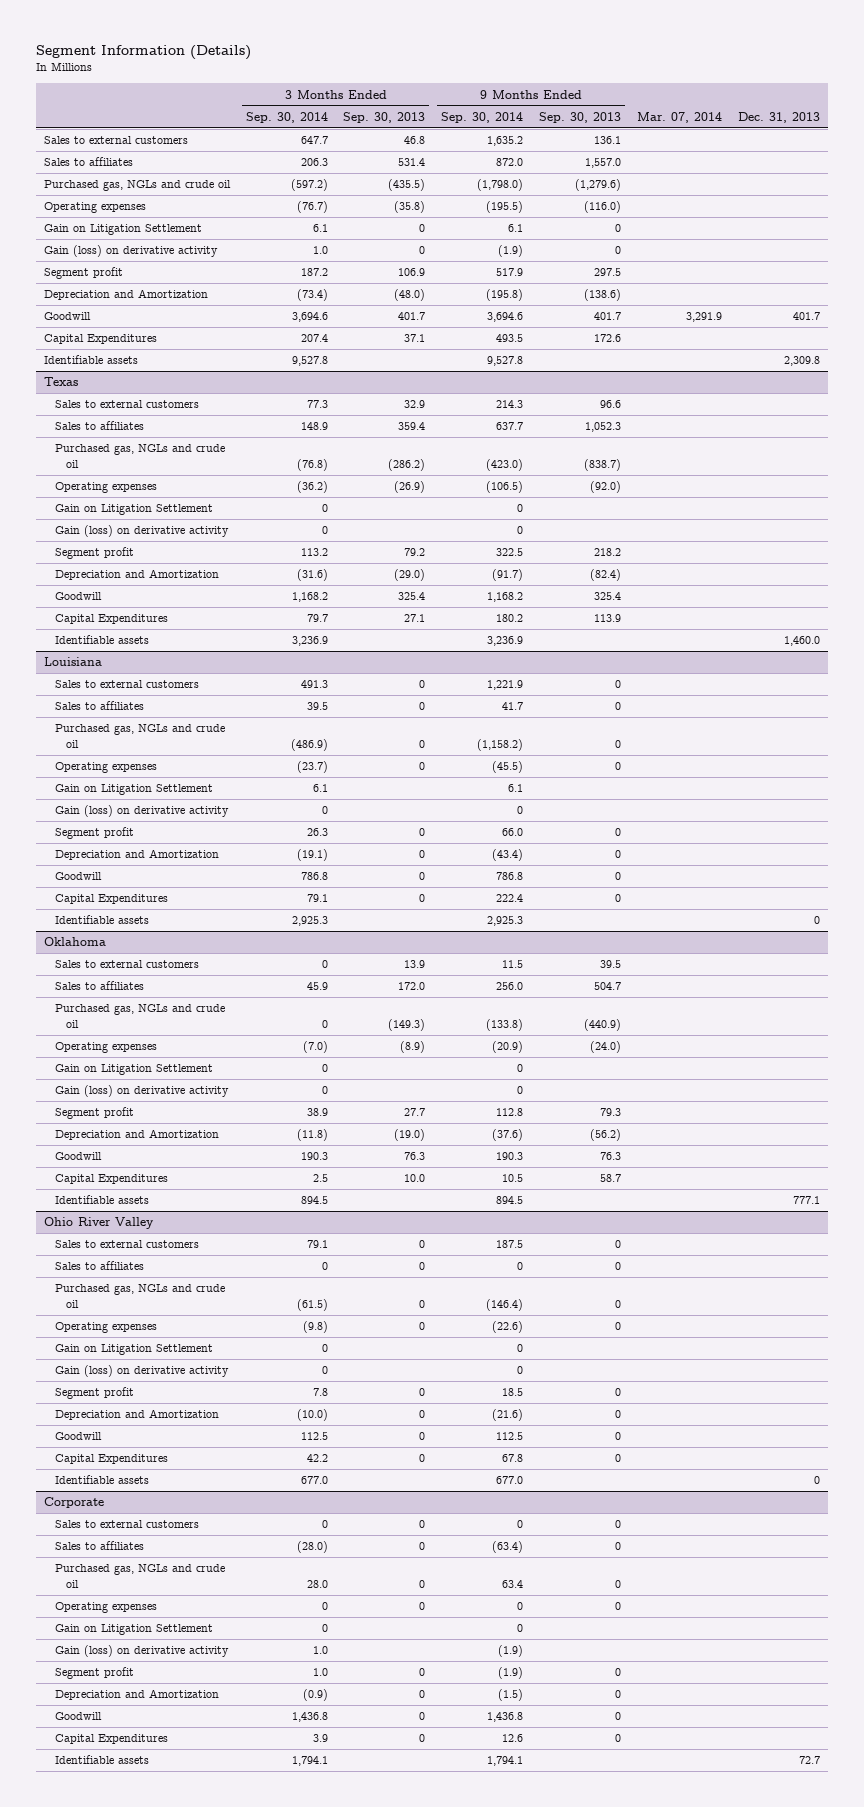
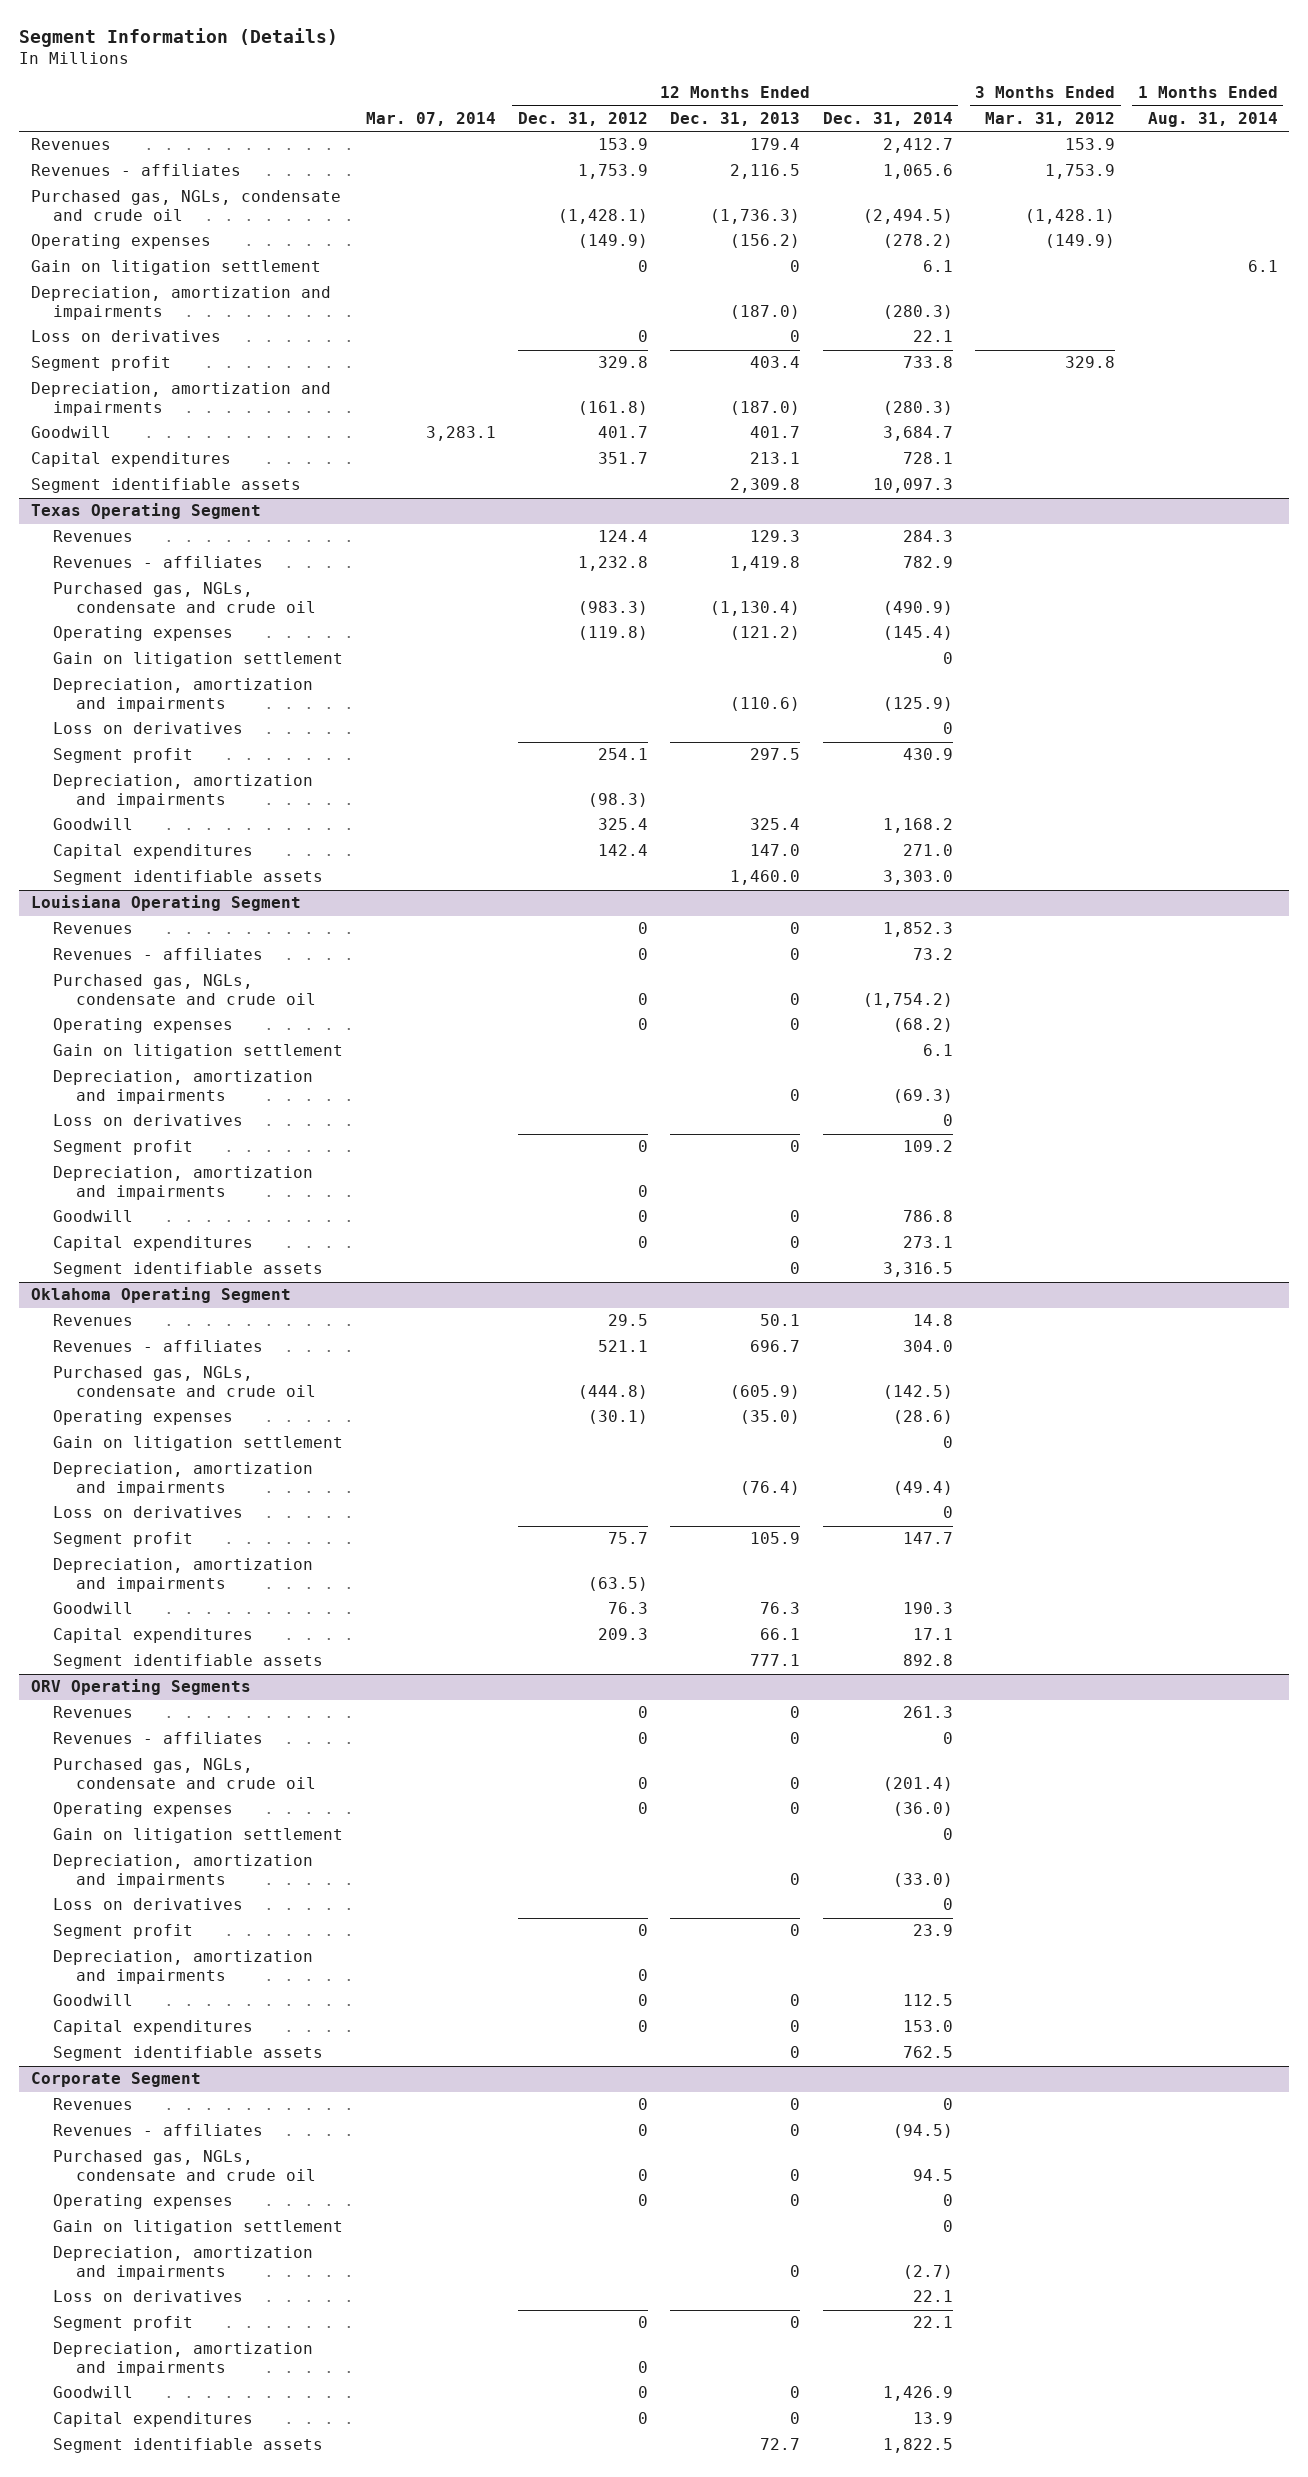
- | 3 Months Ended Sep. 30, 2014 | 3 Months Ended Sep. 30, 2013 | 9 Months Ended Sep. 30, 2014 | 9 Months Ended Sep. 30, 2013 | Mar. 07, 2014 | Dec. 31, 2013
+ | Mar. 07, 2014 | 12 Months Ended Dec. 31, 2012 | 12 Months Ended Dec. 31, 2013 | 12 Months Ended Dec. 31, 2014 | 3 Months Ended Mar. 31, 2012 | 1 Months Ended Aug. 31, 2014
- Sales to external customers | 647.7 | 46.8 | 1,635.2 | 136.1 | |
- Sales to affiliates | 206.3 | 531.4 | 872.0 | 1,557.0 | |
- Purchased gas, NGLs and crude oil | (597.2) | (435.5) | (1,798.0) | (1,279.6) | |
+ Revenues | | 153.9 | 179.4 | 2,412.7 | 153.9 |
+ Revenues - affiliates | | 1,753.9 | 2,116.5 | 1,065.6 | 1,753.9 |
+ Purchased gas, NGLs, condensate and crude oil | | (1,428.1) | (1,736.3) | (2,494.5) | (1,428.1) |
- Gain on Litigation Settlement | 6.1 | 0 | 6.1 | 0 | |
- Gain (loss) on derivative activity | 1.0 | 0 | (1.9) | 0 | |
+ Gain on litigation settlement | | 0 | 0 | 6.1 | | 6.1
+ Depreciation, amortization and impairments | | | (187.0) | (280.3) | |
+ Loss on derivatives | | 0 | 0 | 22.1 | |
- Depreciation and Amortization | (73.4) | (48.0) | (195.8) | (138.6) | |
- Goodwill | 3,694.6 | 401.7 | 3,694.6 | 401.7 | 3,291.9 | 401.7
- Capital Expenditures | 207.4 | 37.1 | 493.5 | 172.6 | |
- Identifiable assets | 9,527.8 | | 9,527.8 | | | 2,309.8
- Texas
- Sales to external customers | 77.3 | 32.9 | 214.3 | 96.6 | |
- Sales to affiliates | 148.9 | 359.4 | 637.7 | 1,052.3 | |
- Purchased gas, NGLs and crude oil | (76.8) | (286.2) | (423.0) | (838.7) | |
+ Depreciation, amortization and impairments | | (161.8) | (187.0) | (280.3) | |
+ Goodwill | 3,283.1 | 401.7 | 401.7 | 3,684.7 | |
+ Capital expenditures | | 351.7 | 213.1 | 728.1 | |
+ Segment identifiable assets | | | 2,309.8 | 10,097.3 | |
+ Texas Operating Segment
+ Revenues | | 124.4 | 129.3 | 284.3 | |
+ Revenues - affiliates | | 1,232.8 | 1,419.8 | 782.9 | |
+ Purchased gas, NGLs, condensate and crude oil | | (983.3) | (1,130.4) | (490.9) | |
- Gain on Litigation Settlement | 0 | | 0 | | |
- Gain (loss) on derivative activity | 0 | | 0 | | |
+ Gain on litigation settlement | | | | 0 | |
+ Depreciation, amortization and impairments | | | (110.6) | (125.9) | |
+ Loss on derivatives | | | | 0 | |
- Depreciation and Amortization | (31.6) | (29.0) | (91.7) | (82.4) | |
+ Depreciation, amortization and impairments | | (98.3) | | | |
- Capital Expenditures | 79.7 | 27.1 | 180.2 | 113.9 | |
- Identifiable assets | 3,236.9 | | 3,236.9 | | | 1,460.0
- Louisiana
- Sales to external customers | 491.3 | 0 | 1,221.9 | 0 | |
- Sales to affiliates | 39.5 | 0 | 41.7 | 0 | |
- Purchased gas, NGLs and crude oil | (486.9) | 0 | (1,158.2) | 0 | |
+ Capital expenditures | | 142.4 | 147.0 | 271.0 | |
+ Segment identifiable assets | | | 1,460.0 | 3,303.0 | |
+ Louisiana Operating Segment
+ Revenues | | 0 | 0 | 1,852.3 | |
+ Revenues - affiliates | | 0 | 0 | 73.2 | |
+ Purchased gas, NGLs, condensate and crude oil | | 0 | 0 | (1,754.2) | |
- Gain on Litigation Settlement | 6.1 | | 6.1 | | |
- Gain (loss) on derivative activity | 0 | | 0 | | |
+ Gain on litigation settlement | | | | 6.1 | |
+ Depreciation, amortization and impairments | | | 0 | (69.3) | |
+ Loss on derivatives | | | | 0 | |
- Depreciation and Amortization | (19.1) | 0 | (43.4) | 0 | |
+ Depreciation, amortization and impairments | | 0 | | | |
- Capital Expenditures | 79.1 | 0 | 222.4 | 0 | |
- Identifiable assets | 2,925.3 | | 2,925.3 | | | 0
- Oklahoma
- Sales to external customers | 0 | 13.9 | 11.5 | 39.5 | |
- Sales to affiliates | 45.9 | 172.0 | 256.0 | 504.7 | |
- Purchased gas, NGLs and crude oil | 0 | (149.3) | (133.8) | (440.9) | |
+ Capital expenditures | | 0 | 0 | 273.1 | |
+ Segment identifiable assets | | | 0 | 3,316.5 | |
+ Oklahoma Operating Segment
+ Revenues | | 29.5 | 50.1 | 14.8 | |
+ Revenues - affiliates | | 521.1 | 696.7 | 304.0 | |
+ Purchased gas, NGLs, condensate and crude oil | | (444.8) | (605.9) | (142.5) | |
- Gain on Litigation Settlement | 0 | | 0 | | |
- Gain (loss) on derivative activity | 0 | | 0 | | |
+ Gain on litigation settlement | | | | 0 | |
+ Depreciation, amortization and impairments | | | (76.4) | (49.4) | |
+ Loss on derivatives | | | | 0 | |
- Depreciation and Amortization | (11.8) | (19.0) | (37.6) | (56.2) | |
+ Depreciation, amortization and impairments | | (63.5) | | | |
- Capital Expenditures | 2.5 | 10.0 | 10.5 | 58.7 | |
- Identifiable assets | 894.5 | | 894.5 | | | 777.1
- Ohio River Valley
- Sales to external customers | 79.1 | 0 | 187.5 | 0 | |
- Sales to affiliates | 0 | 0 | 0 | 0 | |
- Purchased gas, NGLs and crude oil | (61.5) | 0 | (146.4) | 0 | |
- Operating expenses | (9.8) | 0 | (22.6) | 0 | |
- Gain on Litigation Settlement | 0 | | 0 | | |
- Gain (loss) on derivative activity | 0 | | 0 | | |
- Segment profit | 7.8 | 0 | 18.5 | 0 | |
- Depreciation and Amortization | (10.0) | 0 | (21.6) | 0 | |
- Goodwill | 112.5 | 0 | 112.5 | 0 | |
- Capital Expenditures | 42.2 | 0 | 67.8 | 0 | |
- Identifiable assets | 677.0 | | 677.0 | | | 0
- Corporate
- Sales to external customers | 0 | 0 | 0 | 0 | |
- Sales to affiliates | (28.0) | 0 | (63.4) | 0 | |
- Purchased gas, NGLs and crude oil | 28.0 | 0 | 63.4 | 0 | |
+ Capital expenditures | | 209.3 | 66.1 | 17.1 | |
+ Segment identifiable assets | | | 777.1 | 892.8 | |
+ ORV Operating Segments
+ Revenues | | 0 | 0 | 261.3 | |
+ Revenues - affiliates | | 0 | 0 | 0 | |
+ Purchased gas, NGLs, condensate and crude oil | | 0 | 0 | (201.4) | |
+ Operating expenses | | 0 | 0 | (36.0) | |
+ Gain on litigation settlement | | | | 0 | |
+ Depreciation, amortization and impairments | | | 0 | (33.0) | |
+ Loss on derivatives | | | | 0 | |
+ Segment profit | | 0 | 0 | 23.9 | |
+ Depreciation, amortization and impairments | | 0 | | | |
+ Goodwill | | 0 | 0 | 112.5 | |
+ Capital expenditures | | 0 | 0 | 153.0 | |
+ Segment identifiable assets | | | 0 | 762.5 | |
+ Corporate Segment
+ Revenues | | 0 | 0 | 0 | |
+ Revenues - affiliates | | 0 | 0 | (94.5) | |
+ Purchased gas, NGLs, condensate and crude oil | | 0 | 0 | 94.5 | |
- Gain on Litigation Settlement | 0 | | 0 | | |
- Gain (loss) on derivative activity | 1.0 | | (1.9) | | |
+ Gain on litigation settlement | | | | 0 | |
+ Depreciation, amortization and impairments | | | 0 | (2.7) | |
+ Loss on derivatives | | | | 22.1 | |
- Depreciation and Amortization | (0.9) | 0 | (1.5) | 0 | |
+ Depreciation, amortization and impairments | | 0 | | | |
- Capital Expenditures | 3.9 | 0 | 12.6 | 0 | |
- Identifiable assets | 1,794.1 | | 1,794.1 | | | 72.7
+ Capital expenditures | | 0 | 0 | 13.9 | |
+ Segment identifiable assets | | | 72.7 | 1,822.5 | |

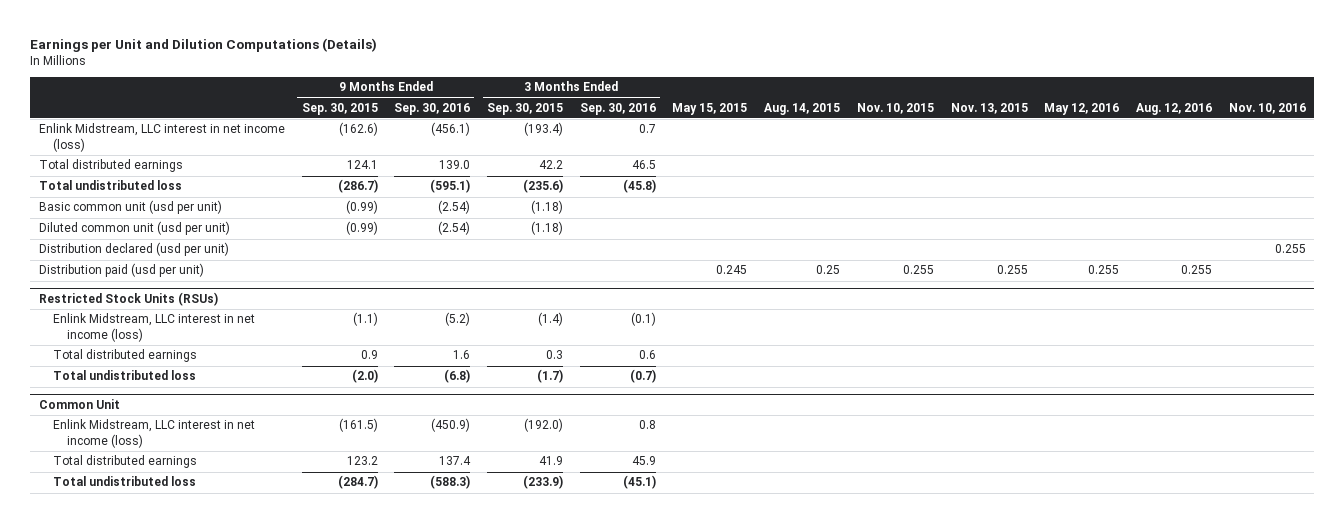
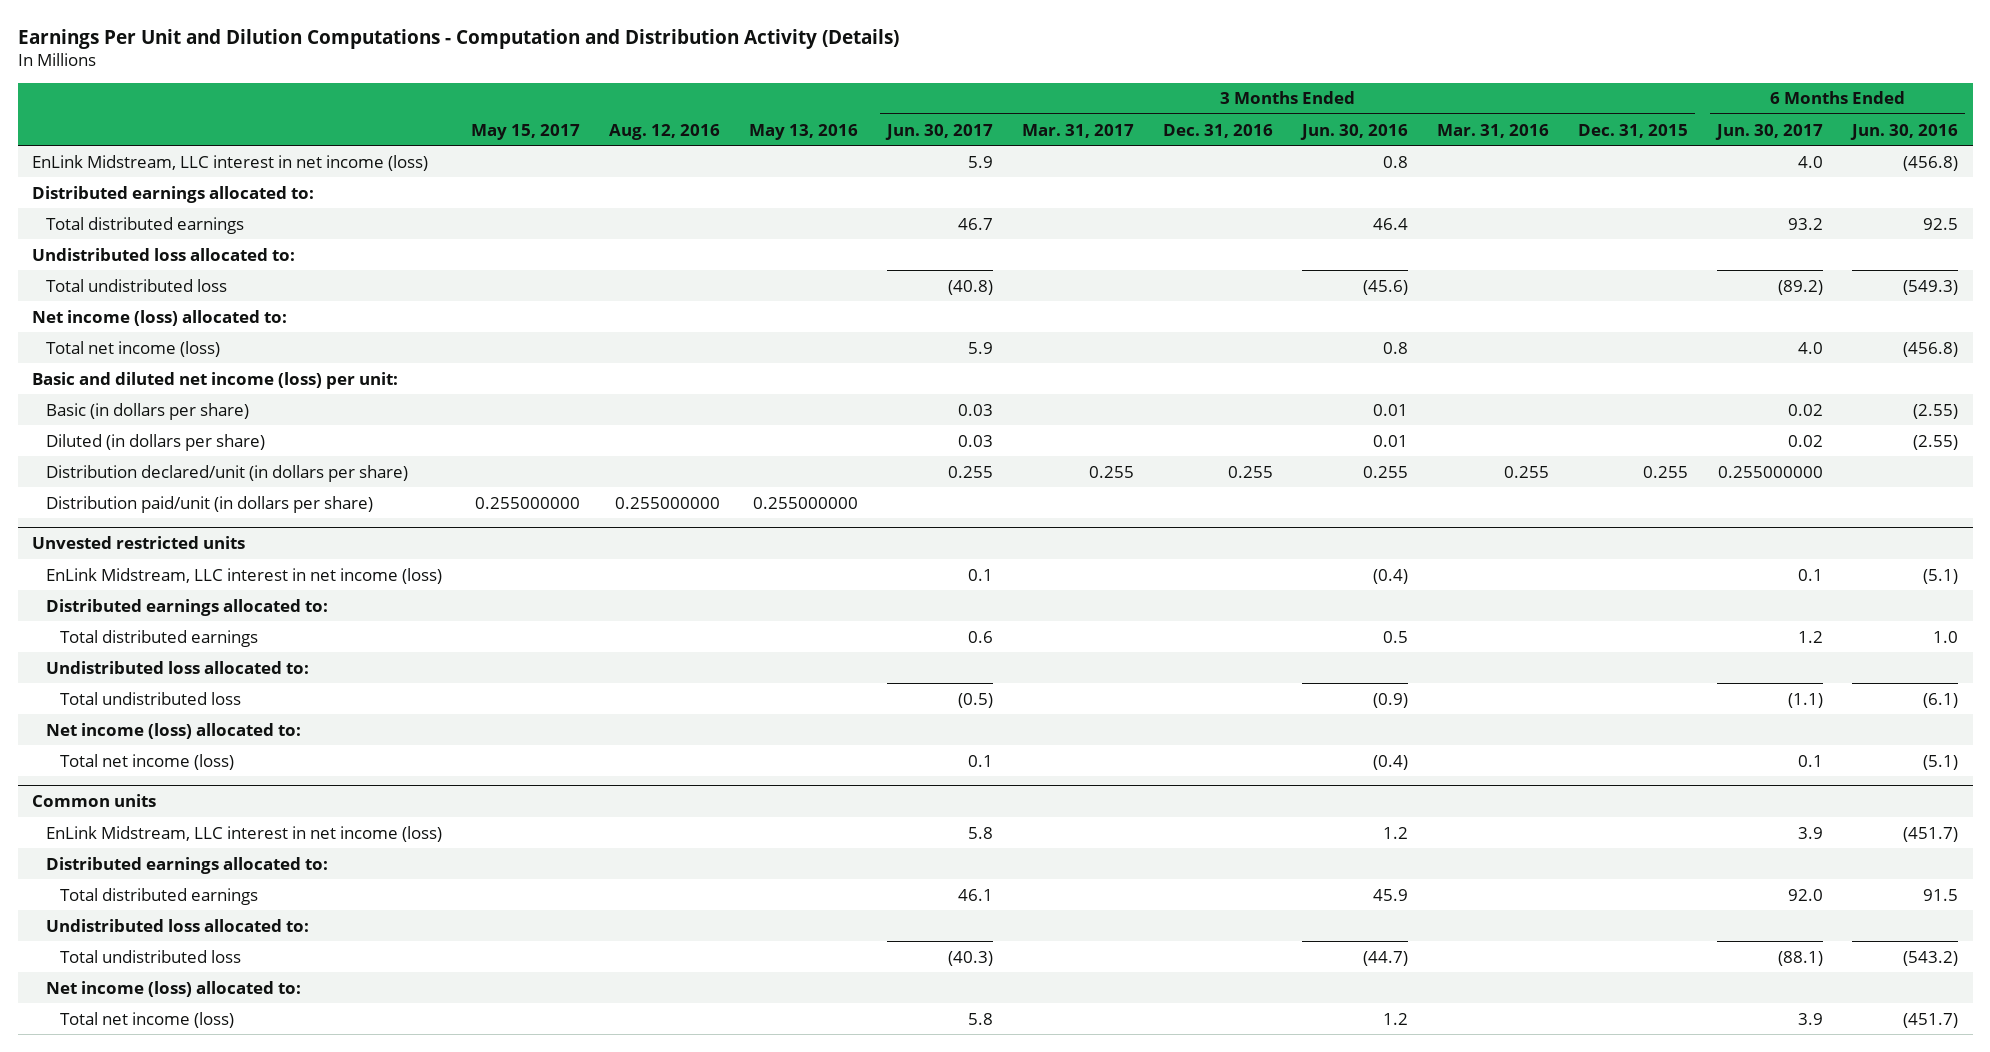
- Earnings per Unit and Dilution Computations (Details)
+ Earnings Per Unit and Dilution Computations - Computation and Distribution Activity (Details)
- | 9 Months Ended Sep. 30, 2015 | 9 Months Ended Sep. 30, 2016 | 3 Months Ended Sep. 30, 2015 | 3 Months Ended Sep. 30, 2016 | May 15, 2015 | Aug. 14, 2015 | Nov. 10, 2015 | Nov. 13, 2015 | May 12, 2016 | Aug. 12, 2016 | Nov. 10, 2016
+ | May 15, 2017 | Aug. 12, 2016 | May 13, 2016 | 3 Months Ended Jun. 30, 2017 | 3 Months Ended Mar. 31, 2017 | 3 Months Ended Dec. 31, 2016 | 3 Months Ended Jun. 30, 2016 | 3 Months Ended Mar. 31, 2016 | 3 Months Ended Dec. 31, 2015 | 6 Months Ended Jun. 30, 2017 | 6 Months Ended Jun. 30, 2016
- Enlink Midstream, LLC interest in net income (loss) | (162.6) | (456.1) | (193.4) | 0.7 | | | | | | |
+ EnLink Midstream, LLC interest in net income (loss) | | | | 5.9 | | | 0.8 | | | 4.0 | (456.8)
+ Distributed earnings allocated to:
+ Undistributed loss allocated to:
- Basic common unit (usd per unit) | (0.99) | (2.54) | (1.18) | | | | | | | |
- Diluted common unit (usd per unit) | (0.99) | (2.54) | (1.18) | | | | | | | |
- Distribution declared (usd per unit) | | | | | | | | | | | 0.255
- Distribution paid (usd per unit) | | | | | 0.245 | 0.25 | 0.255 | 0.255 | 0.255 | 0.255 |
- Restricted Stock Units (RSUs)
- Enlink Midstream, LLC interest in net income (loss) | (1.1) | (5.2) | (1.4) | (0.1) | | | | | | |
+ Net income (loss) allocated to:
+ Total net income (loss) | | | | 5.9 | | | 0.8 | | | 4.0 | (456.8)
+ Basic and diluted net income (loss) per unit:
+ Basic (in dollars per share) | | | | 0.03 | | | 0.01 | | | 0.02 | (2.55)
+ Diluted (in dollars per share) | | | | 0.03 | | | 0.01 | | | 0.02 | (2.55)
+ Distribution declared/unit (in dollars per share) | | | | 0.255 | 0.255 | 0.255 | 0.255 | 0.255 | 0.255 | 0.255000000 |
+ Distribution paid/unit (in dollars per share) | 0.255000000 | 0.255000000 | 0.255000000 | | | | | | | |
+ Unvested restricted units
+ EnLink Midstream, LLC interest in net income (loss) | | | | 0.1 | | | (0.4) | | | 0.1 | (5.1)
+ Distributed earnings allocated to:
+ Undistributed loss allocated to:
- Common Unit
- Enlink Midstream, LLC interest in net income (loss) | (161.5) | (450.9) | (192.0) | 0.8 | | | | | | |
+ Net income (loss) allocated to:
+ Total net income (loss) | | | | 0.1 | | | (0.4) | | | 0.1 | (5.1)
+ Common units
+ EnLink Midstream, LLC interest in net income (loss) | | | | 5.8 | | | 1.2 | | | 3.9 | (451.7)
+ Distributed earnings allocated to:
+ Undistributed loss allocated to:
+ Net income (loss) allocated to:
+ Total net income (loss) | | | | 5.8 | | | 1.2 | | | 3.9 | (451.7)

